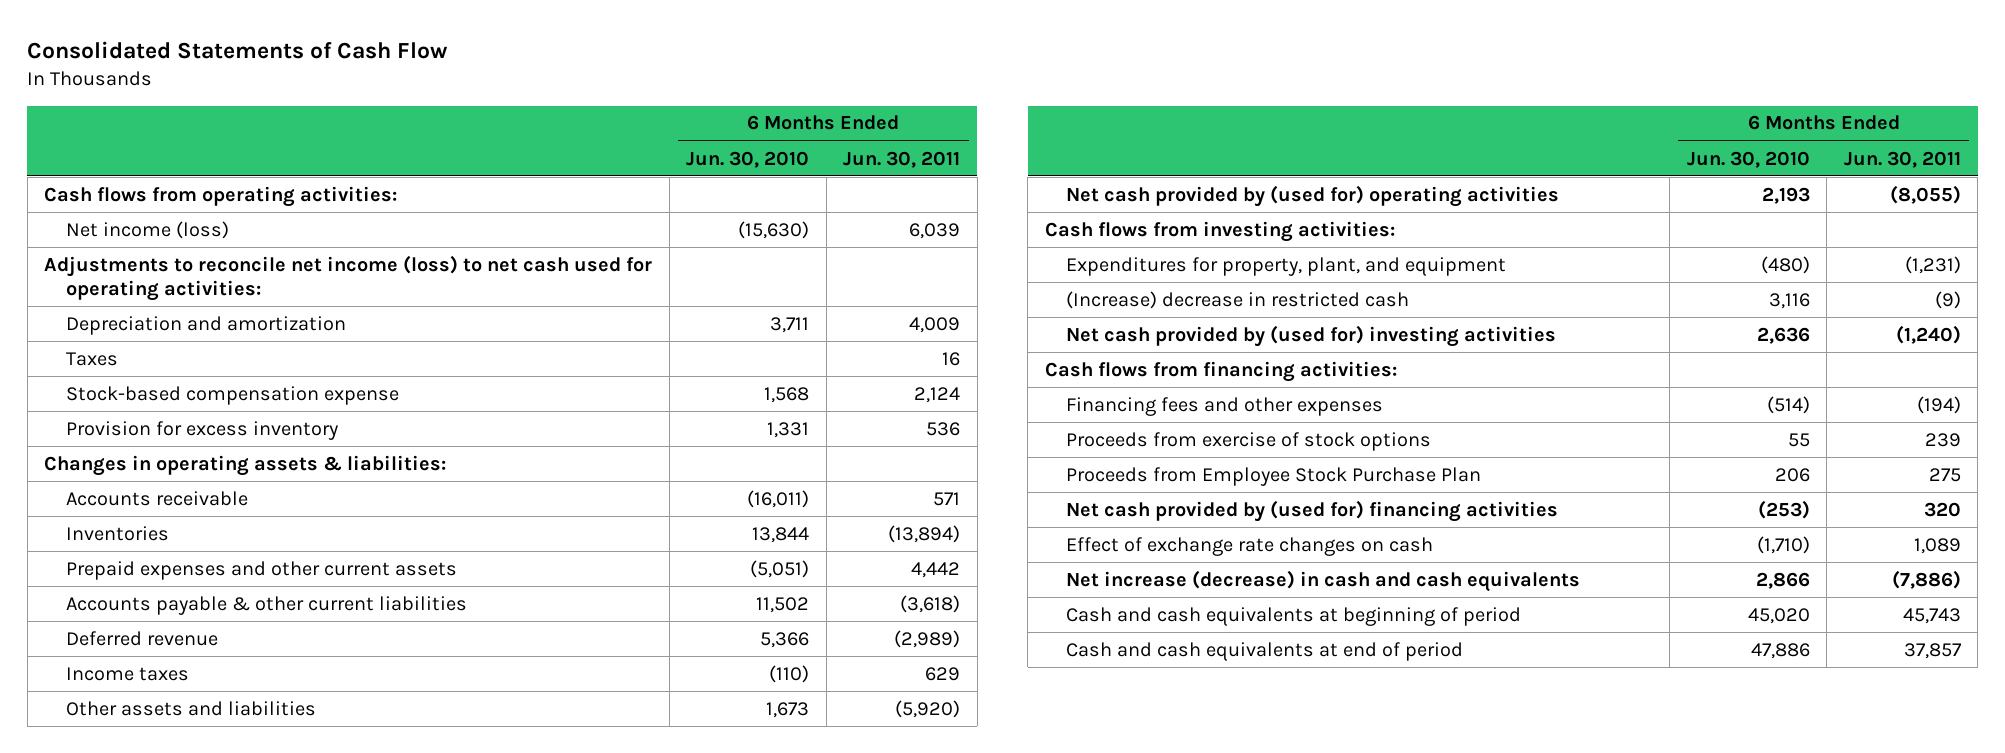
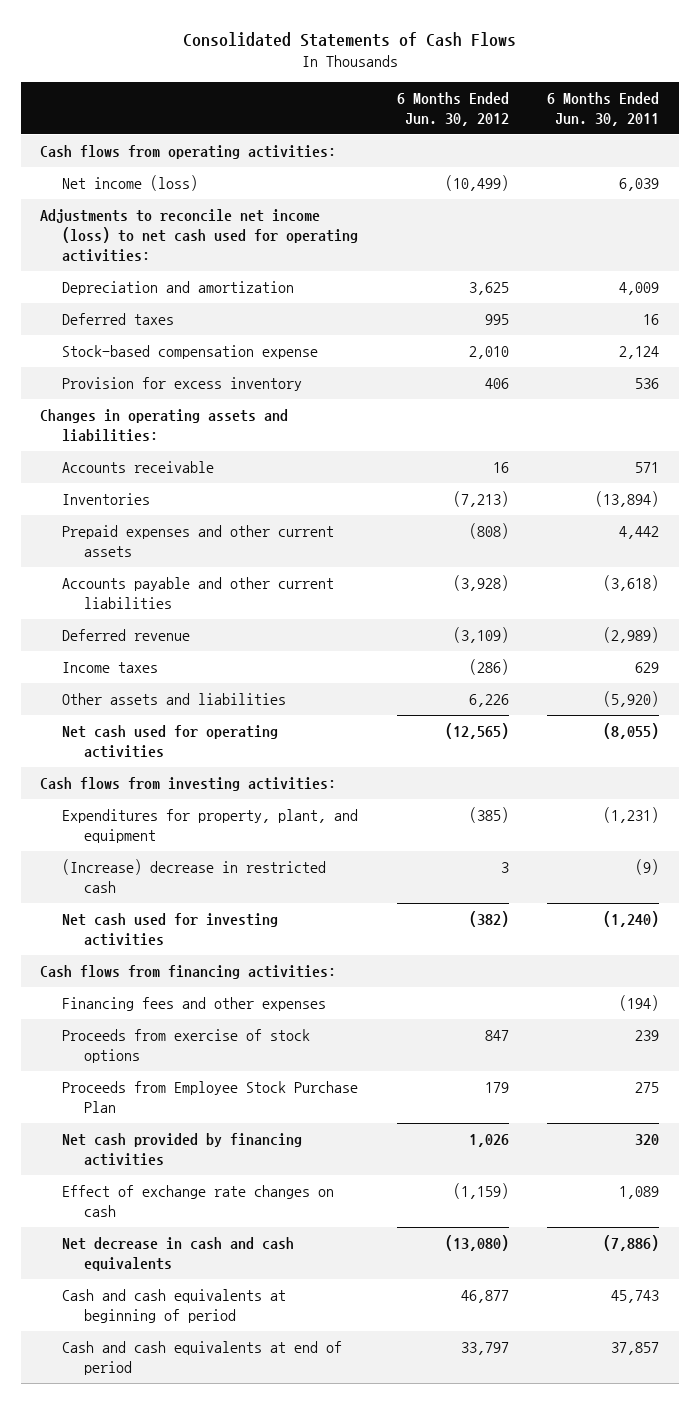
- Consolidated Statements of Cash Flow
+ Consolidated Statements of Cash Flows
- | 6 Months Ended Jun. 30, 2010 | 6 Months Ended Jun. 30, 2011
+ | 6 Months Ended Jun. 30, 2012 | 6 Months Ended Jun. 30, 2011
- Taxes | | 16
+ Deferred taxes | 995 | 16
- Changes in operating assets & liabilities:
+ Changes in operating assets and liabilities:
- Accounts payable & other current liabilities | 11,502 | (3,618)
+ Accounts payable and other current liabilities | (3,928) | (3,618)
- Net cash provided by (used for) operating activities | 2,193 | (8,055)
+ Net cash used for operating activities | (12,565) | (8,055)
- Net cash provided by (used for) investing activities | 2,636 | (1,240)
+ Net cash used for investing activities | (382) | (1,240)
- Net cash provided by (used for) financing activities | (253) | 320
+ Net cash provided by financing activities | 1,026 | 320
- Net increase (decrease) in cash and cash equivalents | 2,866 | (7,886)
+ Net decrease in cash and cash equivalents | (13,080) | (7,886)

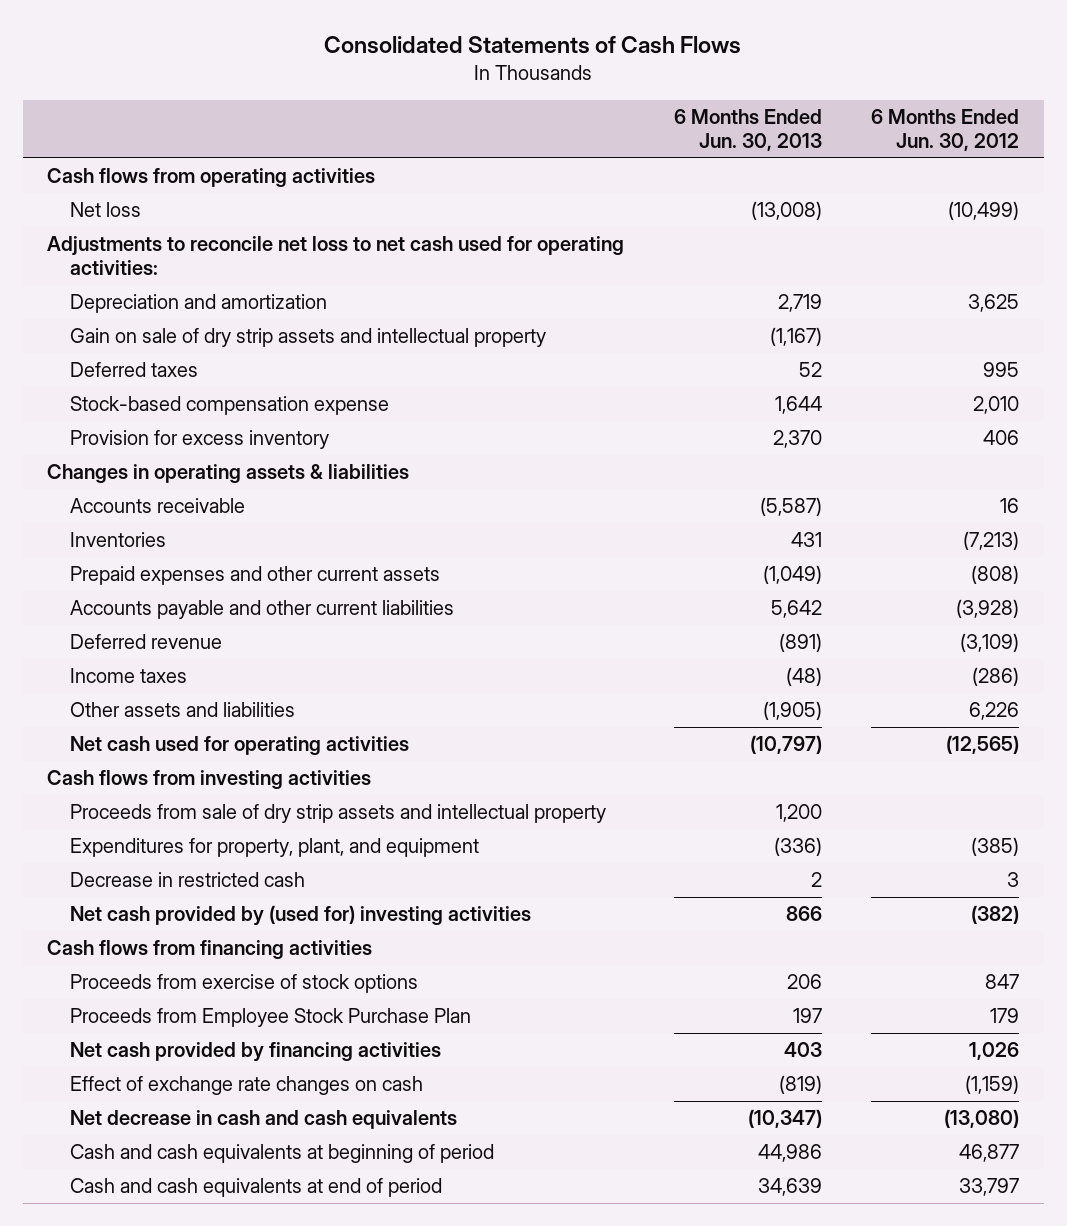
- | 6 Months Ended Jun. 30, 2012 | 6 Months Ended Jun. 30, 2011
+ | 6 Months Ended Jun. 30, 2013 | 6 Months Ended Jun. 30, 2012
- Cash flows from operating activities:
- Net income (loss) | (10,499) | 6,039
- Adjustments to reconcile net income (loss) to net cash used for operating activities:
+ Cash flows from operating activities
+ Net loss | (13,008) | (10,499)
+ Adjustments to reconcile net loss to net cash used for operating activities:
+ Gain on sale of dry strip assets and intellectual property | (1,167) |
- Changes in operating assets and liabilities:
+ Changes in operating assets & liabilities
- Cash flows from investing activities:
+ Cash flows from investing activities
+ Proceeds from sale of dry strip assets and intellectual property | 1,200 |
- (Increase) decrease in restricted cash | 3 | (9)
- Net cash used for investing activities | (382) | (1,240)
- Cash flows from financing activities:
- Financing fees and other expenses | | (194)
+ Decrease in restricted cash | 2 | 3
+ Net cash provided by (used for) investing activities | 866 | (382)
+ Cash flows from financing activities

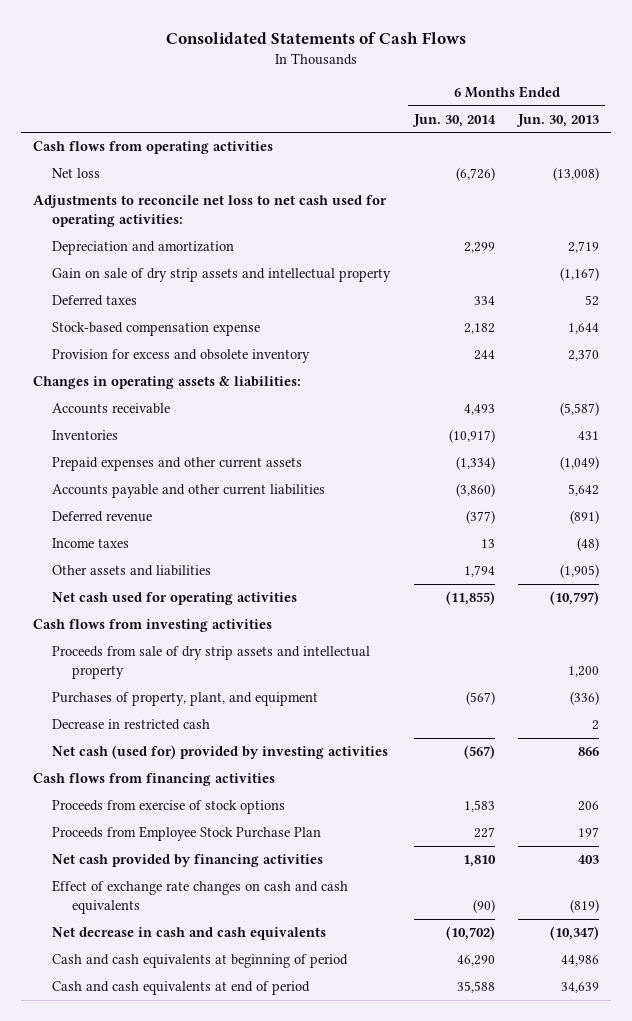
- | 6 Months Ended Jun. 30, 2013 | 6 Months Ended Jun. 30, 2012
+ | 6 Months Ended Jun. 30, 2014 | 6 Months Ended Jun. 30, 2013
- Provision for excess inventory | 2,370 | 406
- Changes in operating assets & liabilities
+ Provision for excess and obsolete inventory | 244 | 2,370
+ Changes in operating assets & liabilities:
- Expenditures for property, plant, and equipment | (336) | (385)
+ Purchases of property, plant, and equipment | (567) | (336)
- Net cash provided by (used for) investing activities | 866 | (382)
+ Net cash (used for) provided by investing activities | (567) | 866
- Effect of exchange rate changes on cash | (819) | (1,159)
+ Effect of exchange rate changes on cash and cash equivalents | (90) | (819)

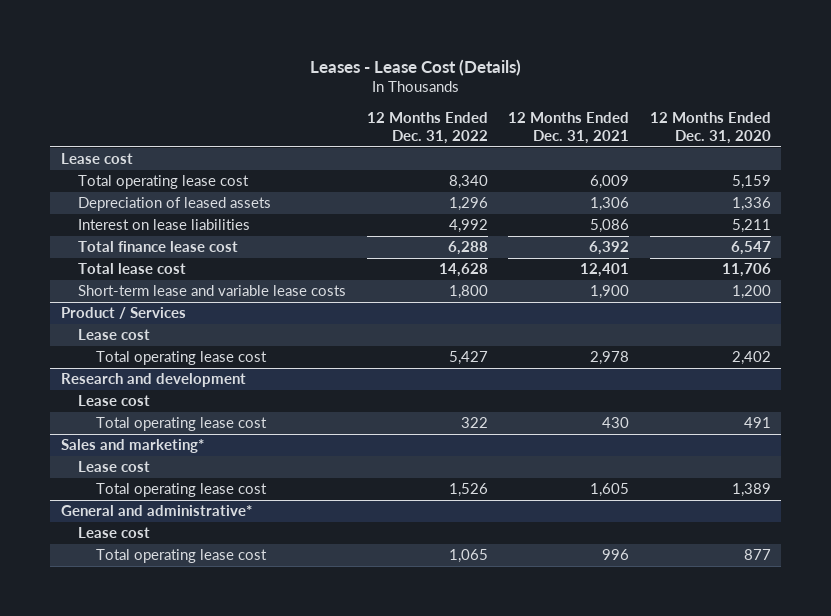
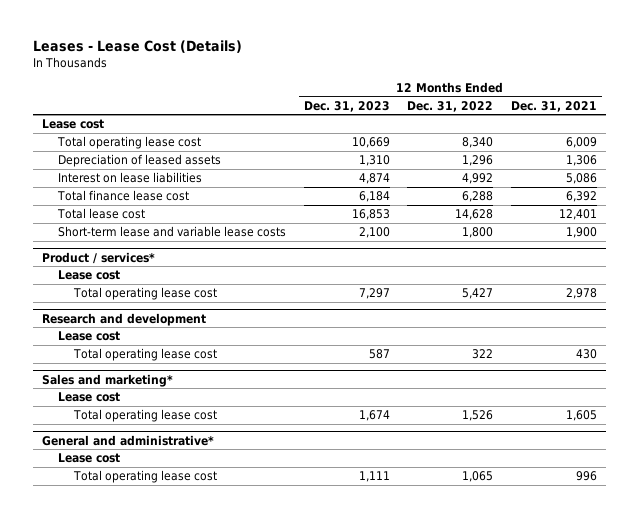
- | 12 Months Ended Dec. 31, 2022 | 12 Months Ended Dec. 31, 2021 | 12 Months Ended Dec. 31, 2020
+ | 12 Months Ended Dec. 31, 2023 | 12 Months Ended Dec. 31, 2022 | 12 Months Ended Dec. 31, 2021
- Product / Services
+ Product / services*

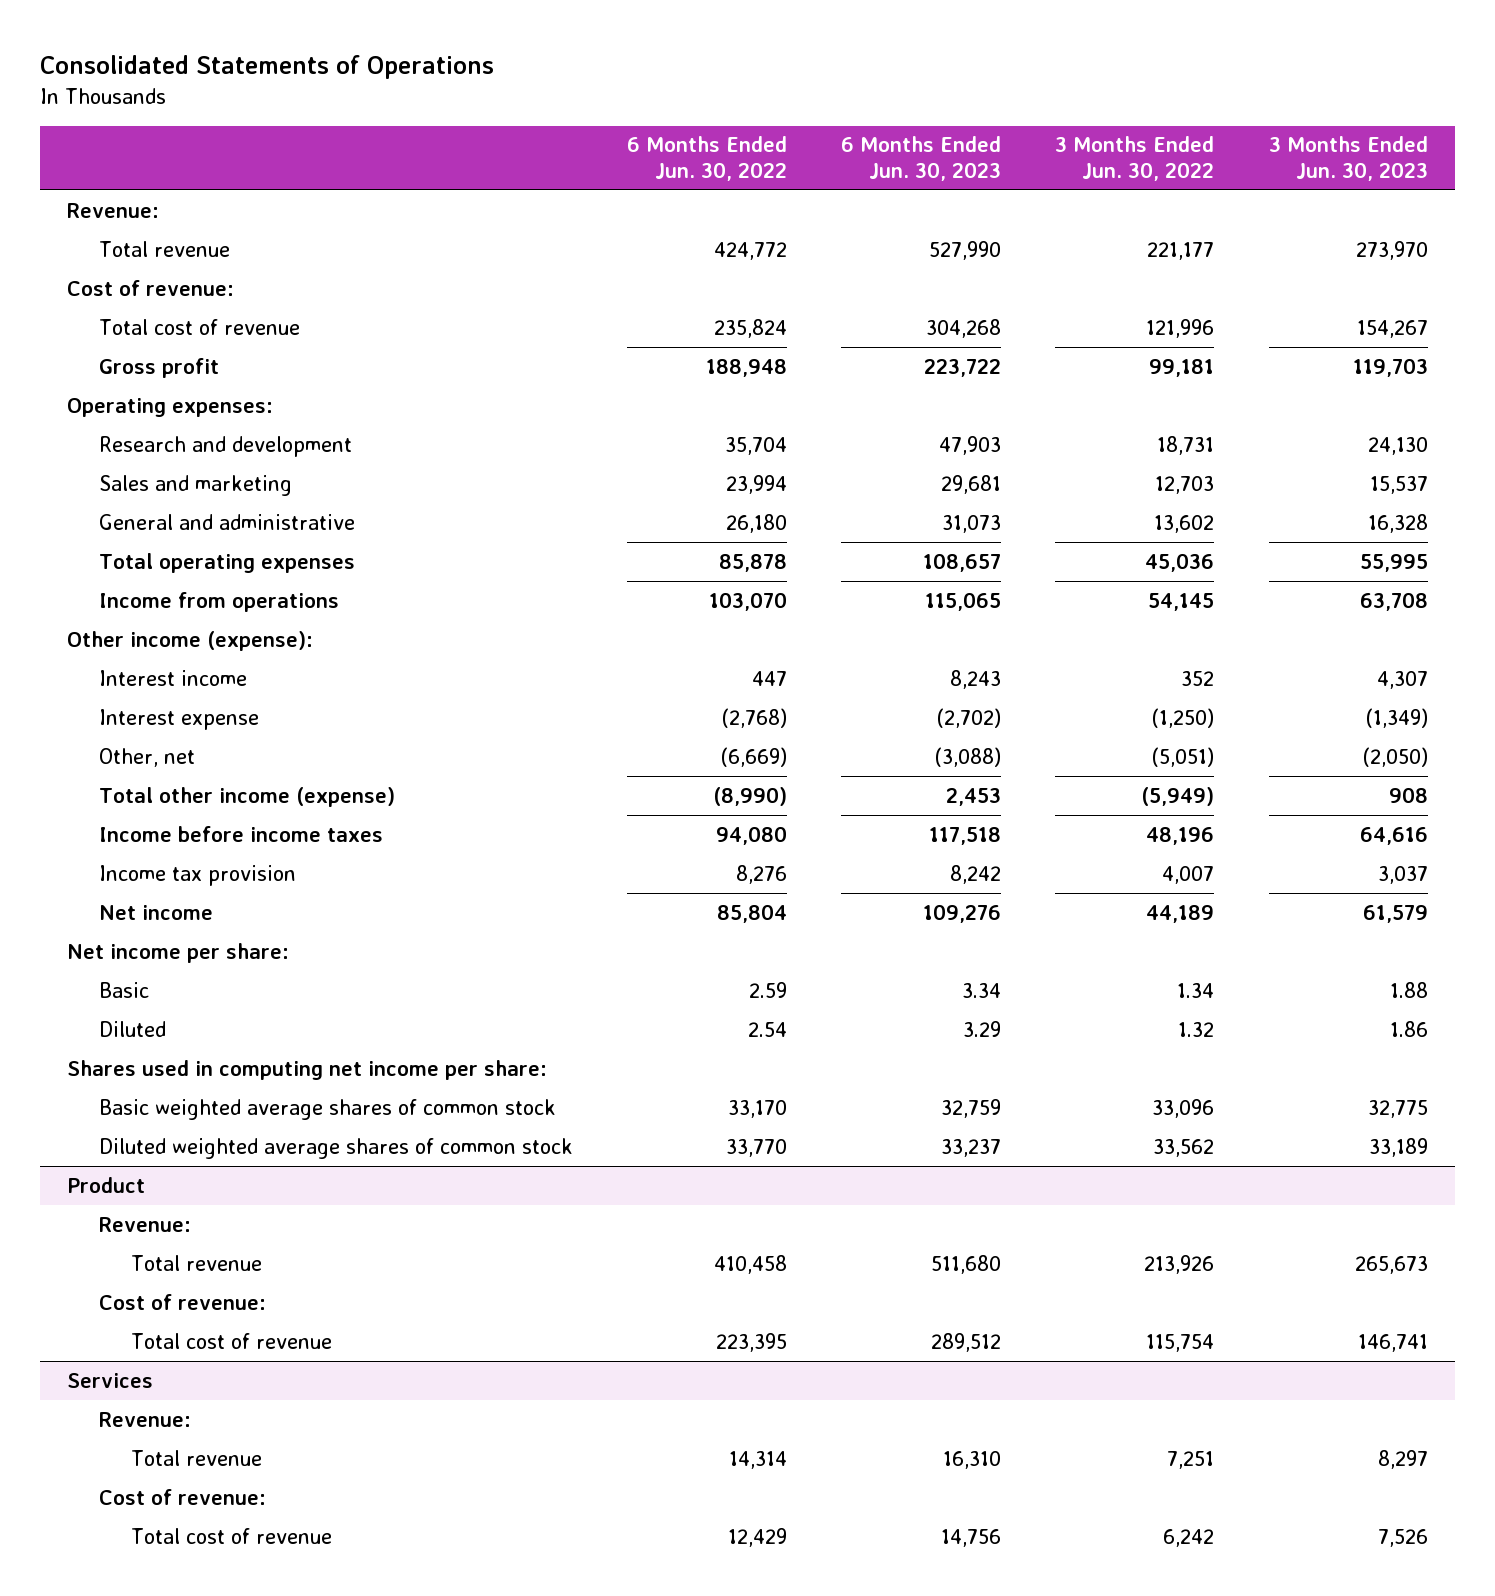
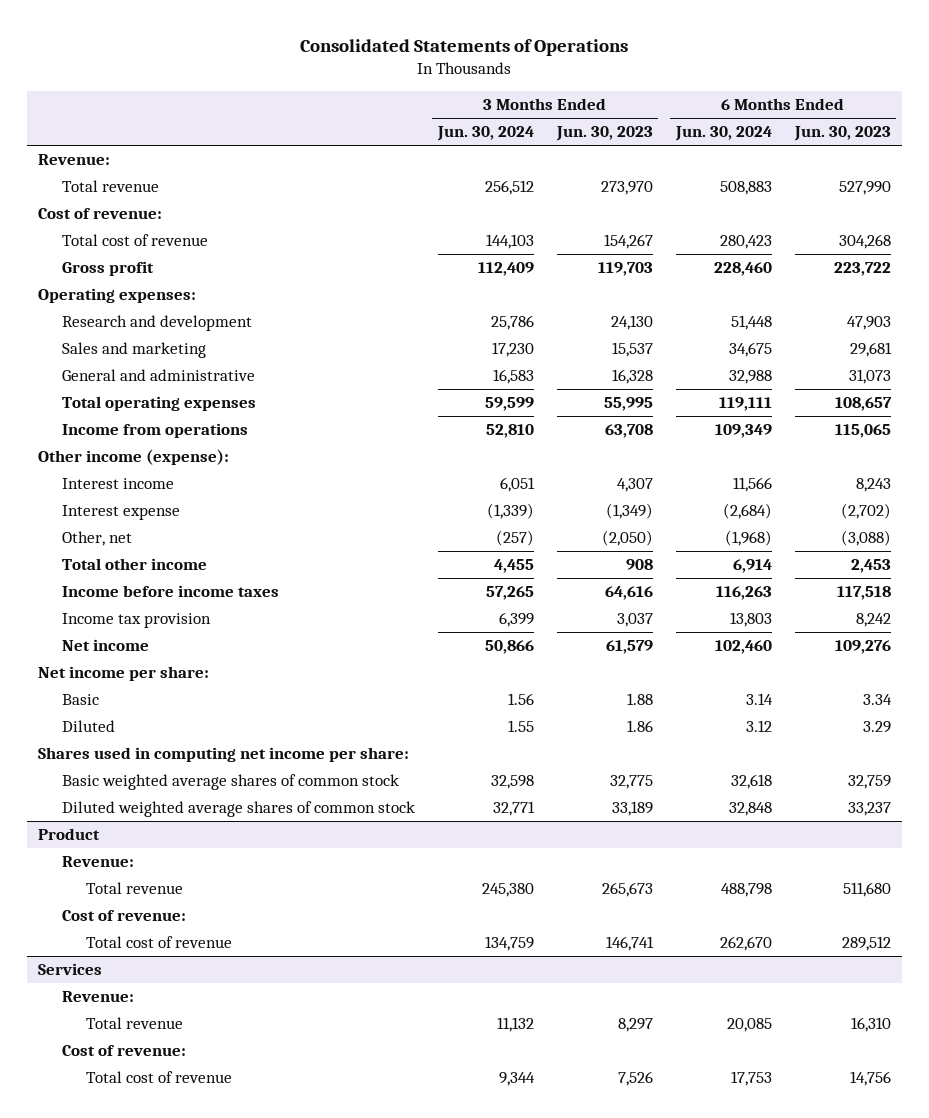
- | 6 Months Ended Jun. 30, 2022 | 6 Months Ended Jun. 30, 2023 | 3 Months Ended Jun. 30, 2022 | 3 Months Ended Jun. 30, 2023
+ | 3 Months Ended Jun. 30, 2024 | 3 Months Ended Jun. 30, 2023 | 6 Months Ended Jun. 30, 2024 | 6 Months Ended Jun. 30, 2023
- Total other income (expense) | (8,990) | 2,453 | (5,949) | 908
+ Total other income | 4,455 | 908 | 6,914 | 2,453

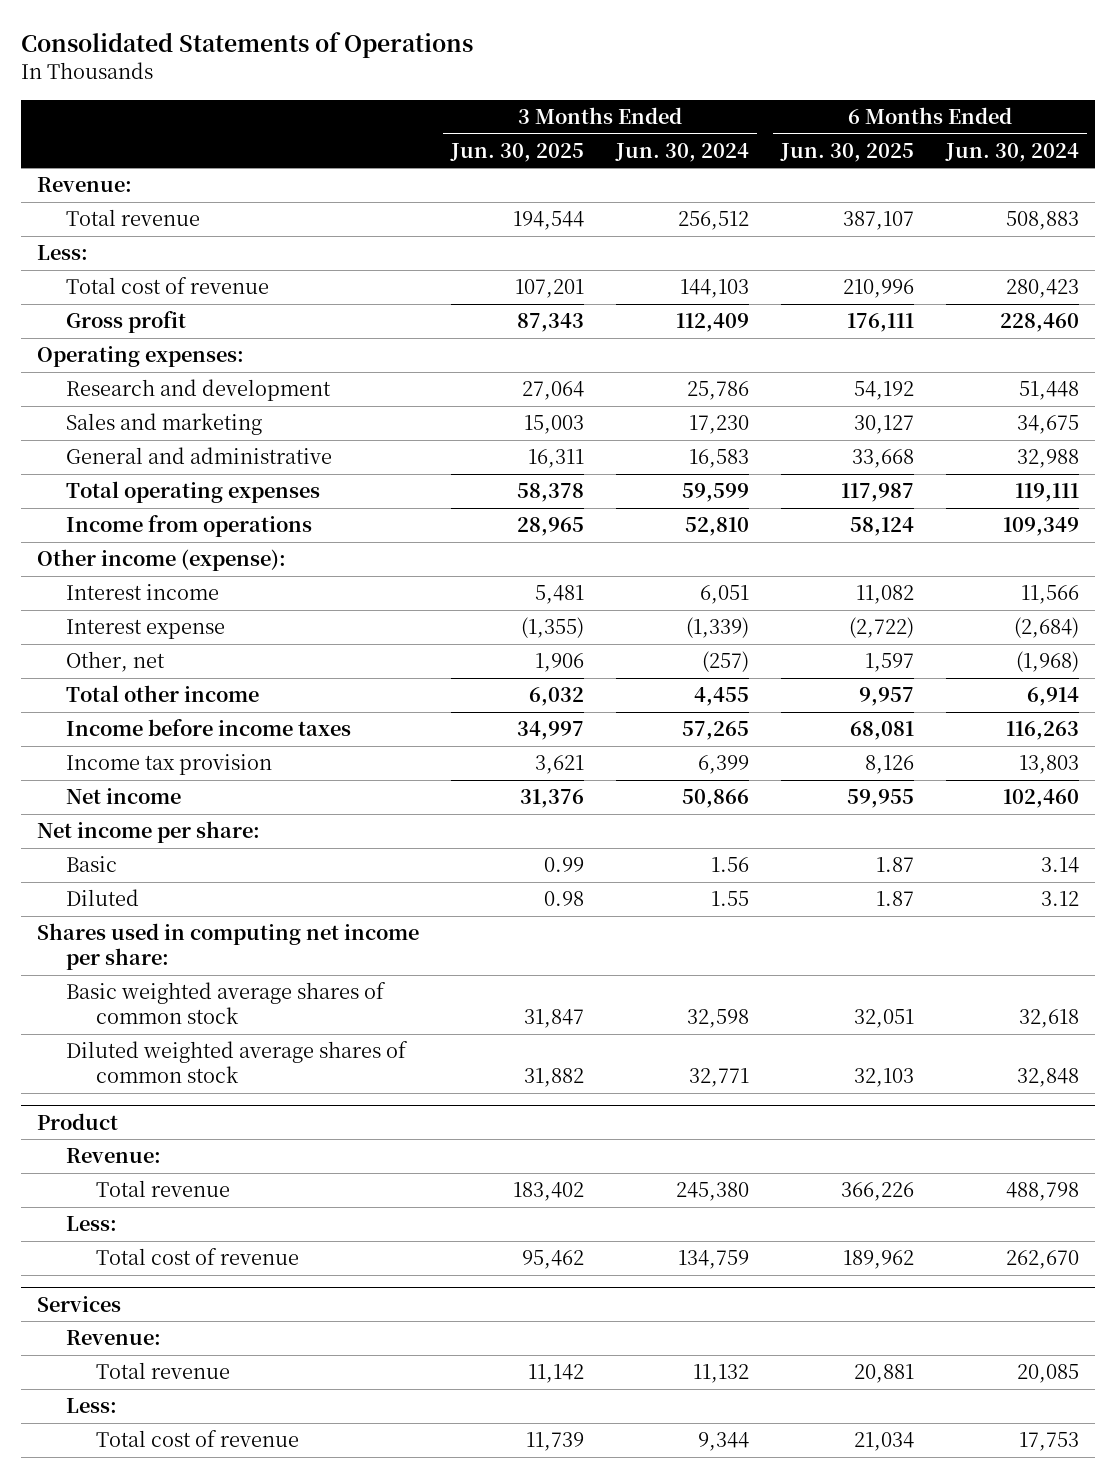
- | 3 Months Ended Jun. 30, 2024 | 3 Months Ended Jun. 30, 2023 | 6 Months Ended Jun. 30, 2024 | 6 Months Ended Jun. 30, 2023
+ | 3 Months Ended Jun. 30, 2025 | 3 Months Ended Jun. 30, 2024 | 6 Months Ended Jun. 30, 2025 | 6 Months Ended Jun. 30, 2024
- Cost of revenue:
+ Less:
@ Product
- Cost of revenue:
+ Less:
@ Services
- Cost of revenue:
+ Less:

